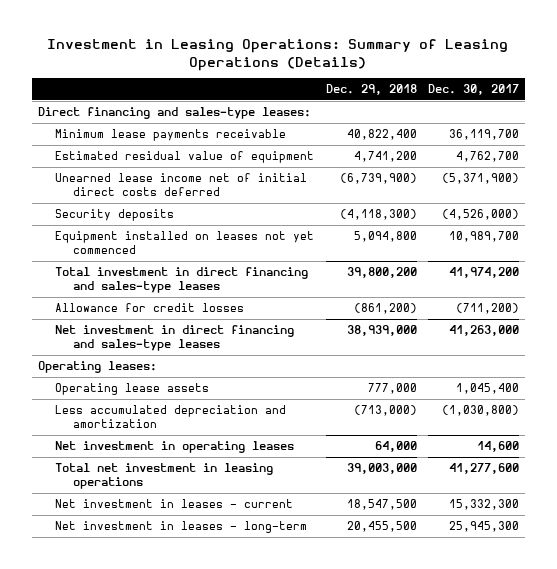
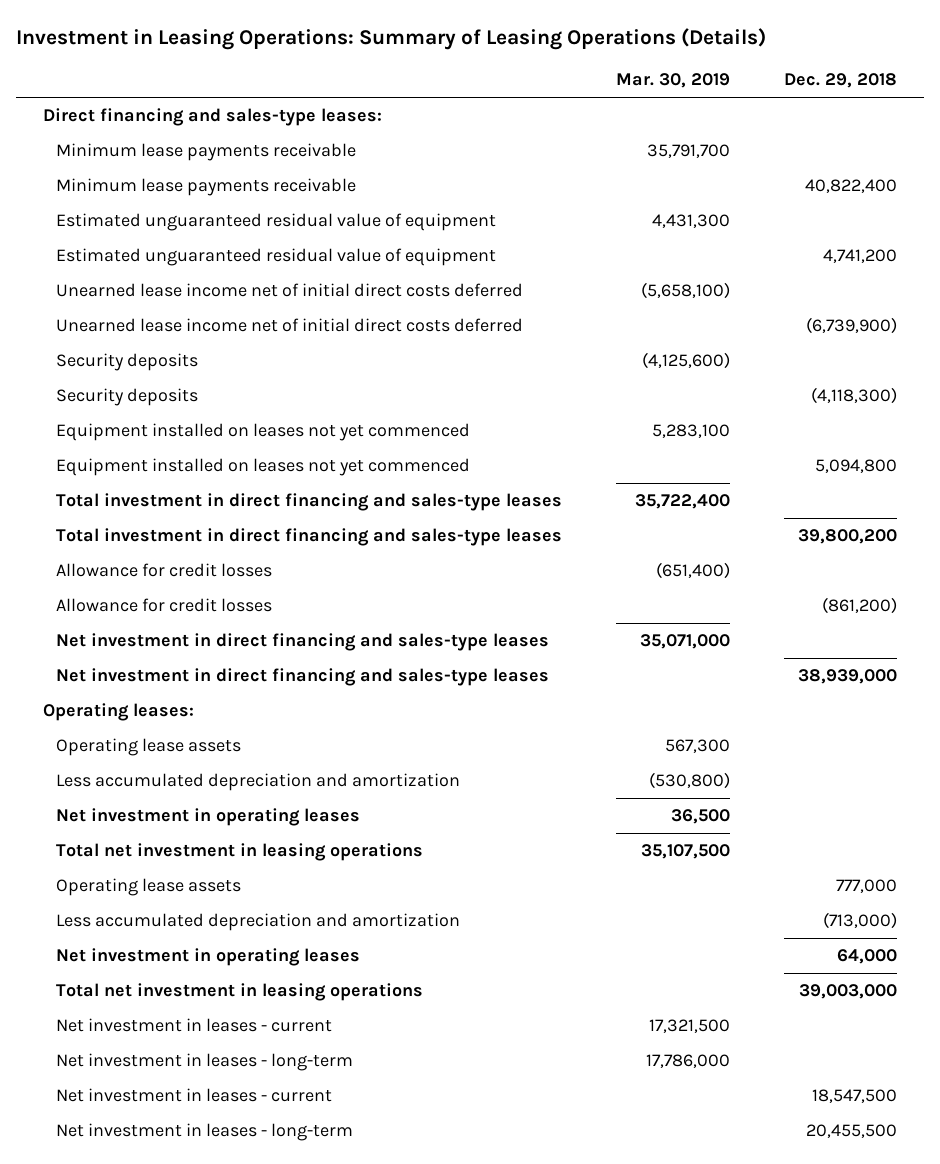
- | Dec. 29, 2018 | Dec. 30, 2017
+ | Mar. 30, 2019 | Dec. 29, 2018
+ Minimum lease payments receivable | 35,791,700 |
- Estimated residual value of equipment | 4,741,200 | 4,762,700
+ Estimated unguaranteed residual value of equipment | 4,431,300 |
+ Estimated unguaranteed residual value of equipment | | 4,741,200
+ Unearned lease income net of initial direct costs deferred | (5,658,100) |
+ Security deposits | (4,125,600) |
+ Equipment installed on leases not yet commenced | 5,283,100 |
+ Total investment in direct financing and sales-type leases | 35,722,400 |
+ Allowance for credit losses | (651,400) |
+ Net investment in direct financing and sales-type leases | 35,071,000 |
+ Operating lease assets | 567,300 |
+ Less accumulated depreciation and amortization | (530,800) |
+ Net investment in operating leases | 36,500 |
+ Total net investment in leasing operations | 35,107,500 |
+ Net investment in leases - current | 17,321,500 |
+ Net investment in leases - long-term | 17,786,000 |

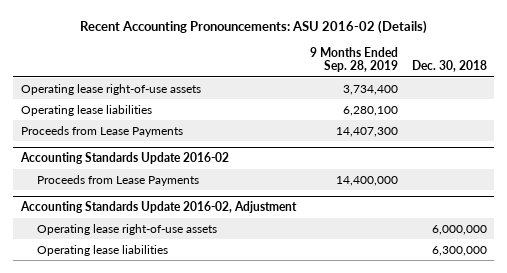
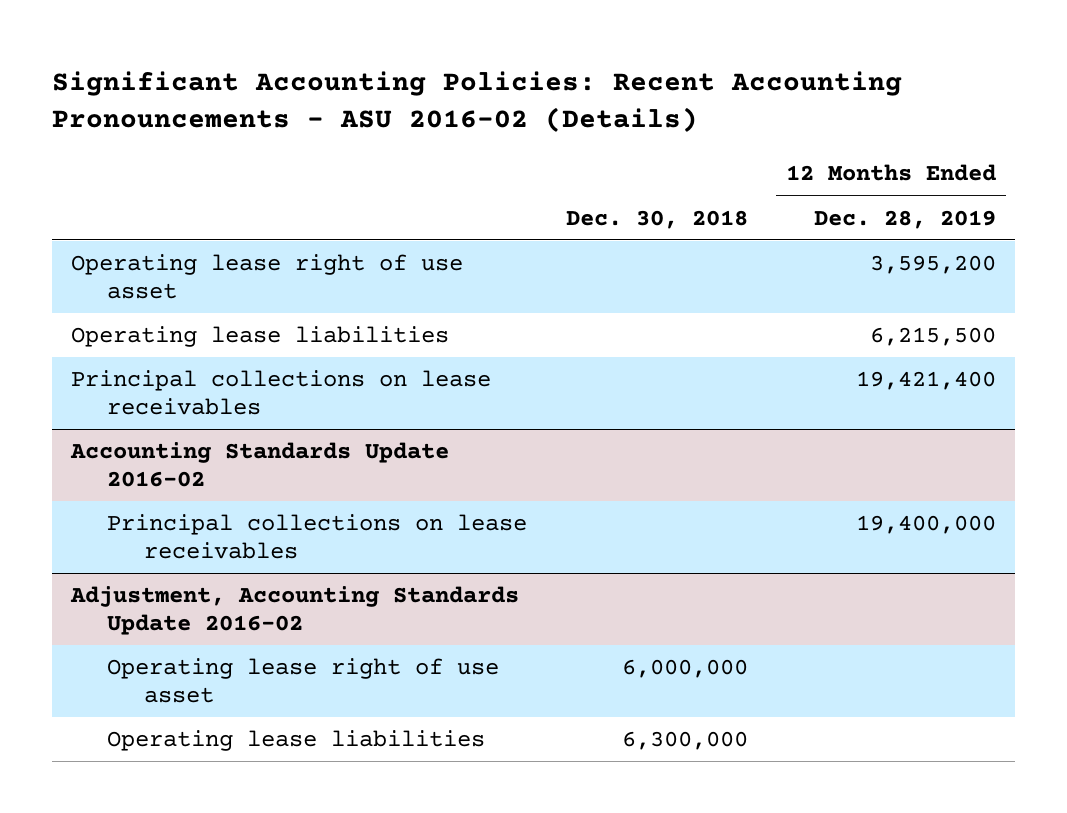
- Recent Accounting Pronouncements: ASU 2016-02 (Details)
+ Significant Accounting Policies: Recent Accounting Pronouncements - ASU 2016-02 (Details)
- | 9 Months Ended Sep. 28, 2019 | Dec. 30, 2018
+ | Dec. 30, 2018 | 12 Months Ended Dec. 28, 2019
- Operating lease right-of-use assets | 3,734,400 |
+ Operating lease right of use asset | | 3,595,200
- Proceeds from Lease Payments | 14,407,300 |
+ Principal collections on lease receivables | | 19,421,400
@ Accounting Standards Update 2016-02
- Proceeds from Lease Payments | 14,400,000 |
- Accounting Standards Update 2016-02, Adjustment
- Operating lease right-of-use assets | | 6,000,000
@ Accounting Standards Update 2016-02
+ Principal collections on lease receivables | | 19,400,000
+ Adjustment, Accounting Standards Update 2016-02
+ Operating lease right of use asset | 6,000,000 |

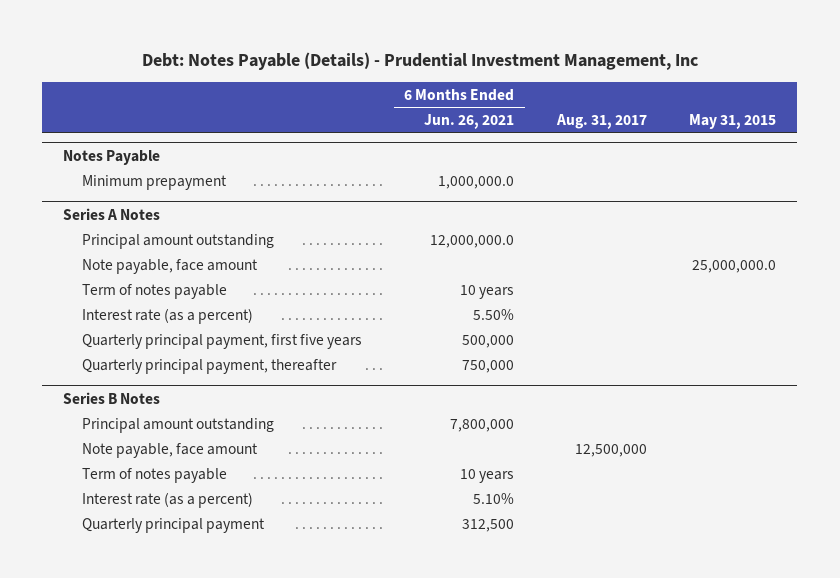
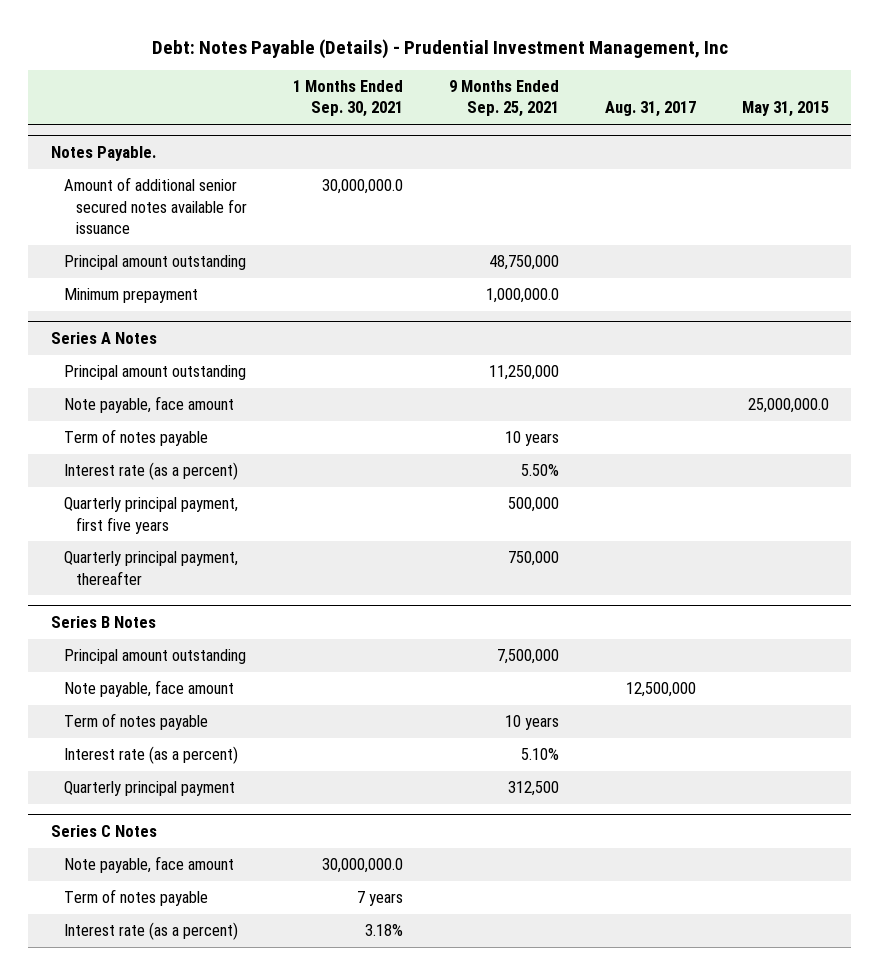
- | 6 Months Ended Jun. 26, 2021 | Aug. 31, 2017 | May 31, 2015
+ | 1 Months Ended Sep. 30, 2021 | 9 Months Ended Sep. 25, 2021 | Aug. 31, 2017 | May 31, 2015
- Notes Payable
+ Notes Payable.
+ Amount of additional senior secured notes available for issuance | 30,000,000.0 | | |
+ Principal amount outstanding | | 48,750,000 | |
+ Series C Notes
+ Note payable, face amount | 30,000,000.0 | | |
+ Term of notes payable | 7 years | | |
+ Interest rate (as a percent) | 3.18% | | |

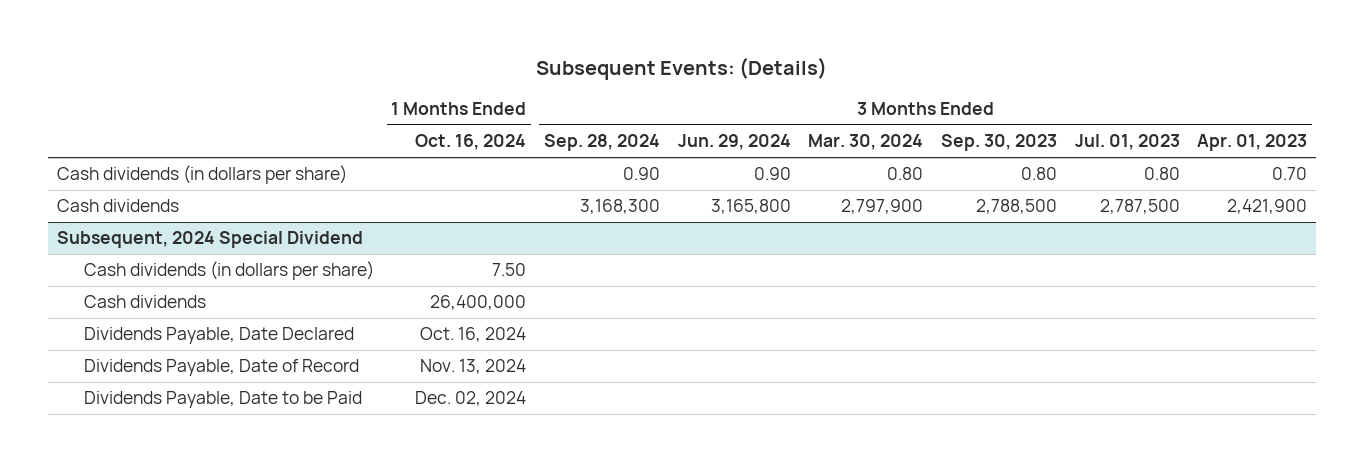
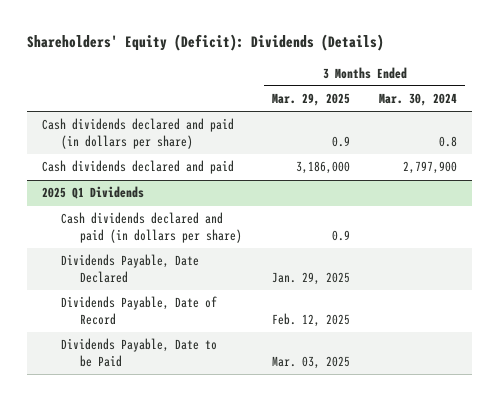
- Subsequent Events: (Details)
+ Shareholders' Equity (Deficit): Dividends (Details)
- | 1 Months Ended Oct. 16, 2024 | 3 Months Ended Sep. 28, 2024 | 3 Months Ended Jun. 29, 2024 | 3 Months Ended Mar. 30, 2024 | 3 Months Ended Sep. 30, 2023 | 3 Months Ended Jul. 01, 2023 | 3 Months Ended Apr. 01, 2023
+ | 3 Months Ended Mar. 29, 2025 | 3 Months Ended Mar. 30, 2024
- Cash dividends (in dollars per share) | | 0.90 | 0.90 | 0.80 | 0.80 | 0.80 | 0.70
- Cash dividends | | 3,168,300 | 3,165,800 | 2,797,900 | 2,788,500 | 2,787,500 | 2,421,900
- Subsequent, 2024 Special Dividend
- Cash dividends (in dollars per share) | 7.50 | | | | | |
- Cash dividends | 26,400,000 | | | | | |
- Dividends Payable, Date Declared | Oct. 16, 2024 | | | | | |
- Dividends Payable, Date of Record | Nov. 13, 2024 | | | | | |
- Dividends Payable, Date to be Paid | Dec. 02, 2024 | | | | | |
+ Cash dividends declared and paid (in dollars per share) | 0.9 | 0.8
+ Cash dividends declared and paid | 3,186,000 | 2,797,900
+ 2025 Q1 Dividends
+ Cash dividends declared and paid (in dollars per share) | 0.9 |
+ Dividends Payable, Date Declared | Jan. 29, 2025 |
+ Dividends Payable, Date of Record | Feb. 12, 2025 |
+ Dividends Payable, Date to be Paid | Mar. 03, 2025 |

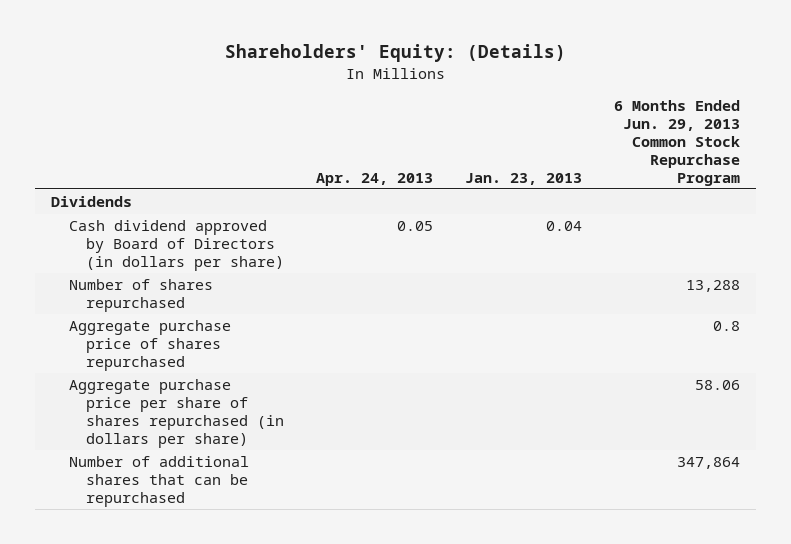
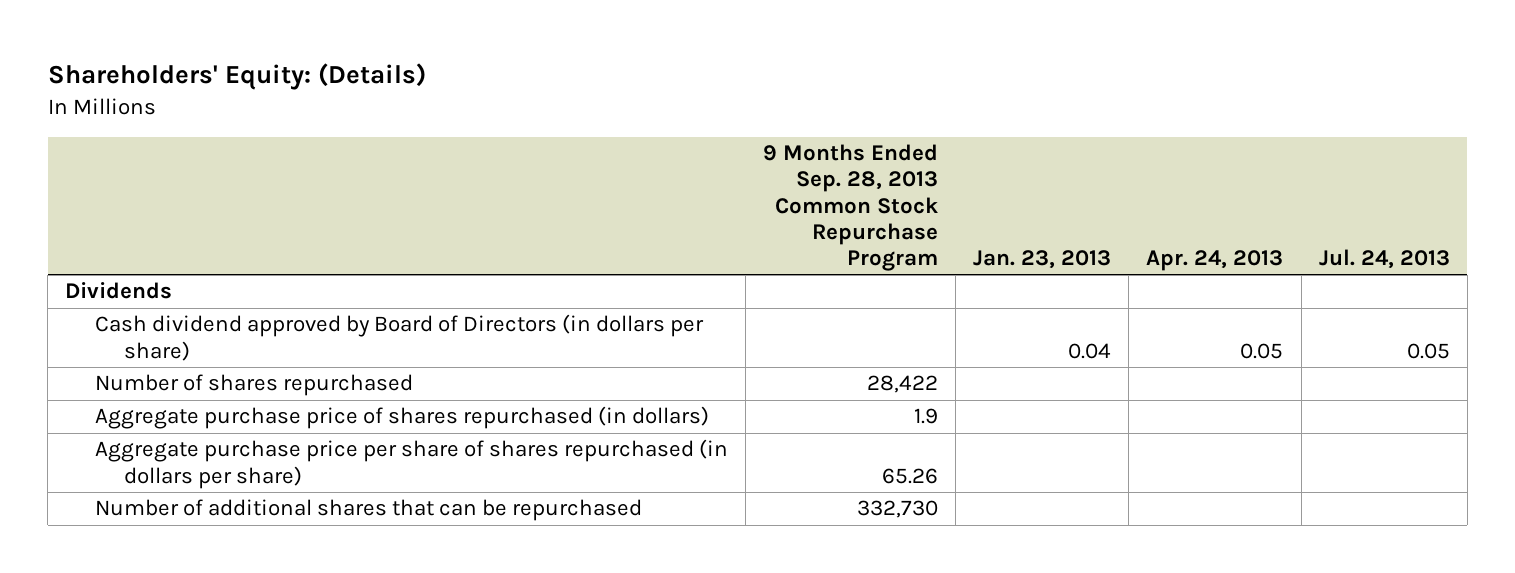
- | Apr. 24, 2013 | Jan. 23, 2013 | 6 Months Ended Jun. 29, 2013 Common Stock Repurchase Program
+ | 9 Months Ended Sep. 28, 2013 Common Stock Repurchase Program | Jan. 23, 2013 | Apr. 24, 2013 | Jul. 24, 2013
- Aggregate purchase price of shares repurchased | | | 0.8
+ Aggregate purchase price of shares repurchased (in dollars) | 1.9 | | |

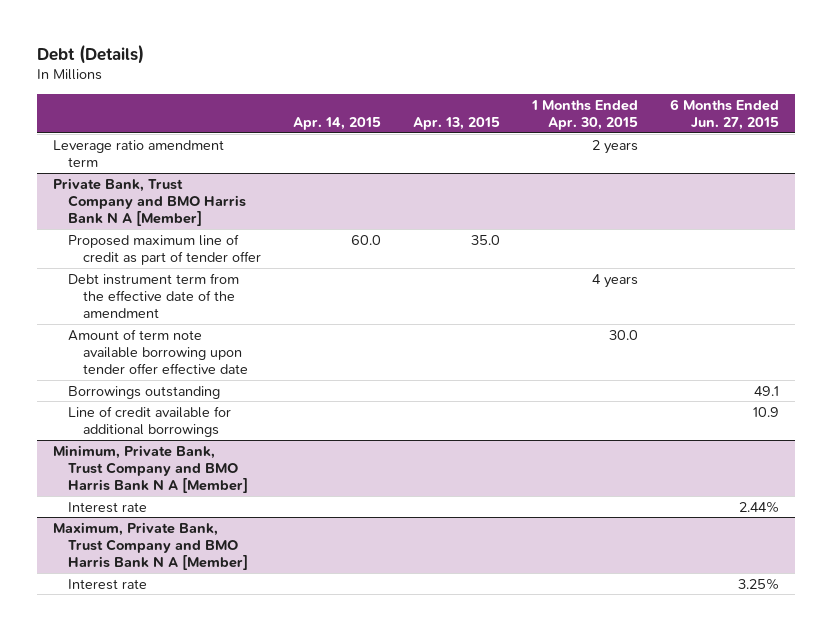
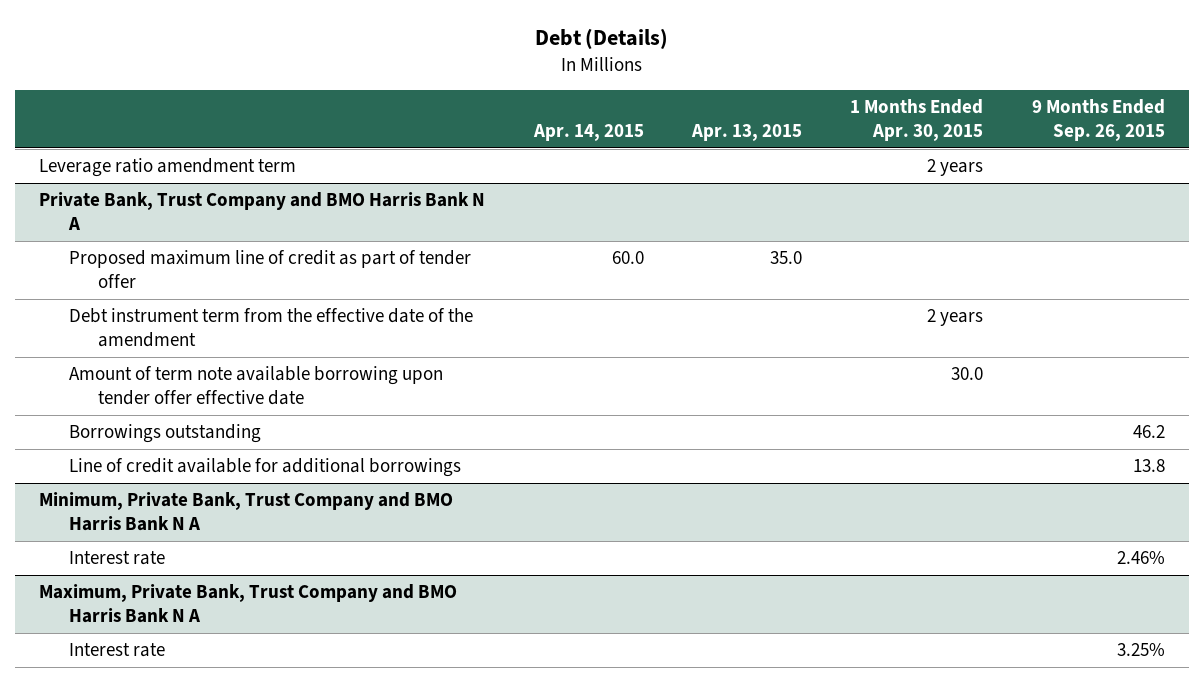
- | Apr. 14, 2015 | Apr. 13, 2015 | 1 Months Ended Apr. 30, 2015 | 6 Months Ended Jun. 27, 2015
+ | Apr. 14, 2015 | Apr. 13, 2015 | 1 Months Ended Apr. 30, 2015 | 9 Months Ended Sep. 26, 2015
- Private Bank, Trust Company and BMO Harris Bank N A [Member]
+ Private Bank, Trust Company and BMO Harris Bank N A
- Debt instrument term from the effective date of the amendment | | | 4 years |
+ Debt instrument term from the effective date of the amendment | | | 2 years |
- Minimum, Private Bank, Trust Company and BMO Harris Bank N A [Member]
+ Minimum, Private Bank, Trust Company and BMO Harris Bank N A
- Maximum, Private Bank, Trust Company and BMO Harris Bank N A [Member]
+ Maximum, Private Bank, Trust Company and BMO Harris Bank N A

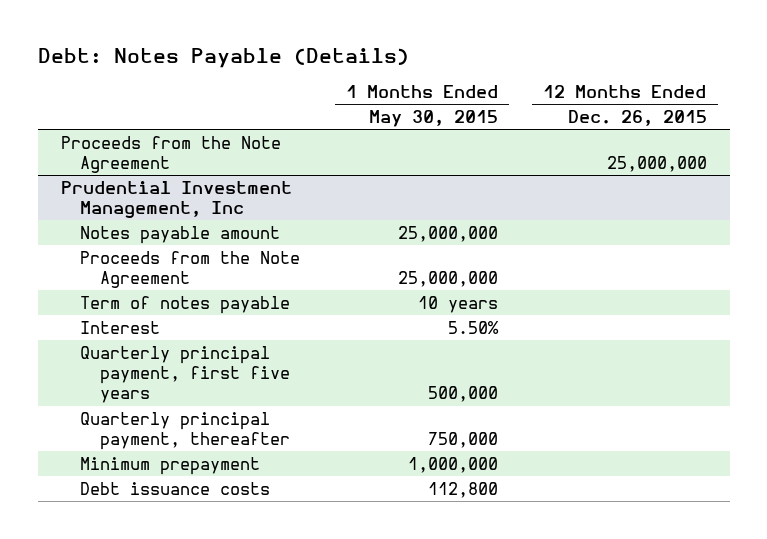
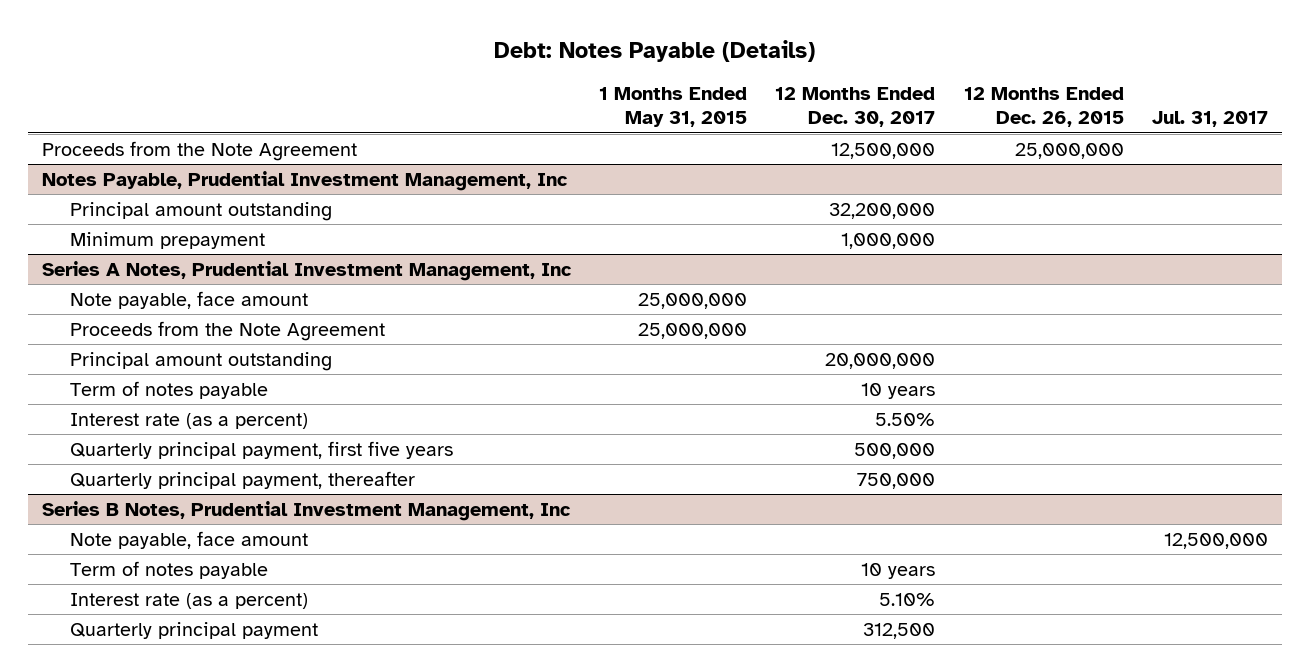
- | 1 Months Ended May 30, 2015 | 12 Months Ended Dec. 26, 2015
+ | 1 Months Ended May 31, 2015 | 12 Months Ended Dec. 30, 2017 | 12 Months Ended Dec. 26, 2015 | Jul. 31, 2017
- Prudential Investment Management, Inc
- Notes payable amount | 25,000,000 |
- Proceeds from the Note Agreement | 25,000,000 |
- Term of notes payable | 10 years |
- Interest | 5.50% |
- Quarterly principal payment, first five years | 500,000 |
- Quarterly principal payment, thereafter | 750,000 |
+ Notes Payable, Prudential Investment Management, Inc
+ Principal amount outstanding | | 32,200,000 | |
- Debt issuance costs | 112,800 |
+ Series A Notes, Prudential Investment Management, Inc
+ Note payable, face amount | 25,000,000 | | |
+ Proceeds from the Note Agreement | 25,000,000 | | |
+ Principal amount outstanding | | 20,000,000 | |
+ Term of notes payable | | 10 years | |
+ Interest rate (as a percent) | | 5.50% | |
+ Quarterly principal payment, first five years | | 500,000 | |
+ Quarterly principal payment, thereafter | | 750,000 | |
+ Series B Notes, Prudential Investment Management, Inc
+ Note payable, face amount | | | | 12,500,000
+ Term of notes payable | | 10 years | |
+ Interest rate (as a percent) | | 5.10% | |
+ Quarterly principal payment | | 312,500 | |

